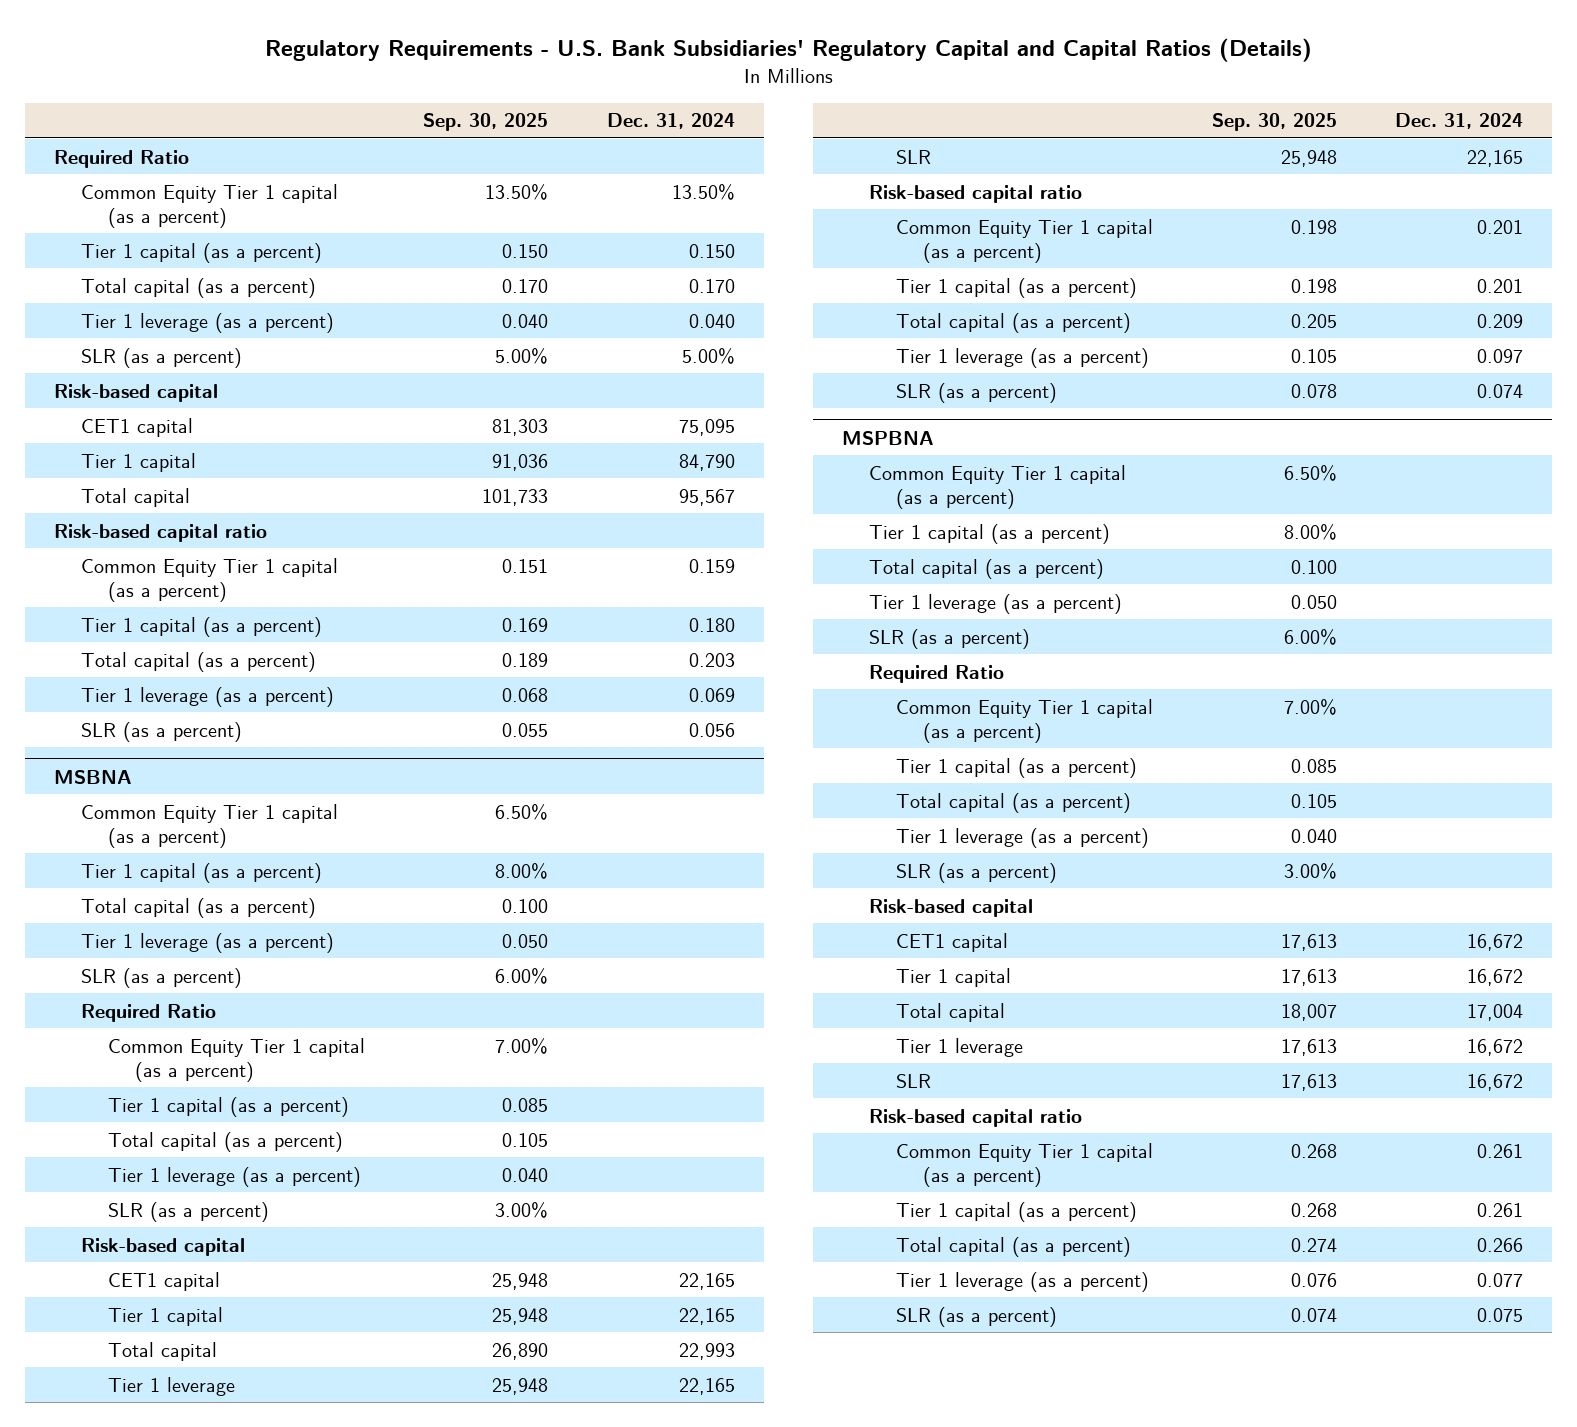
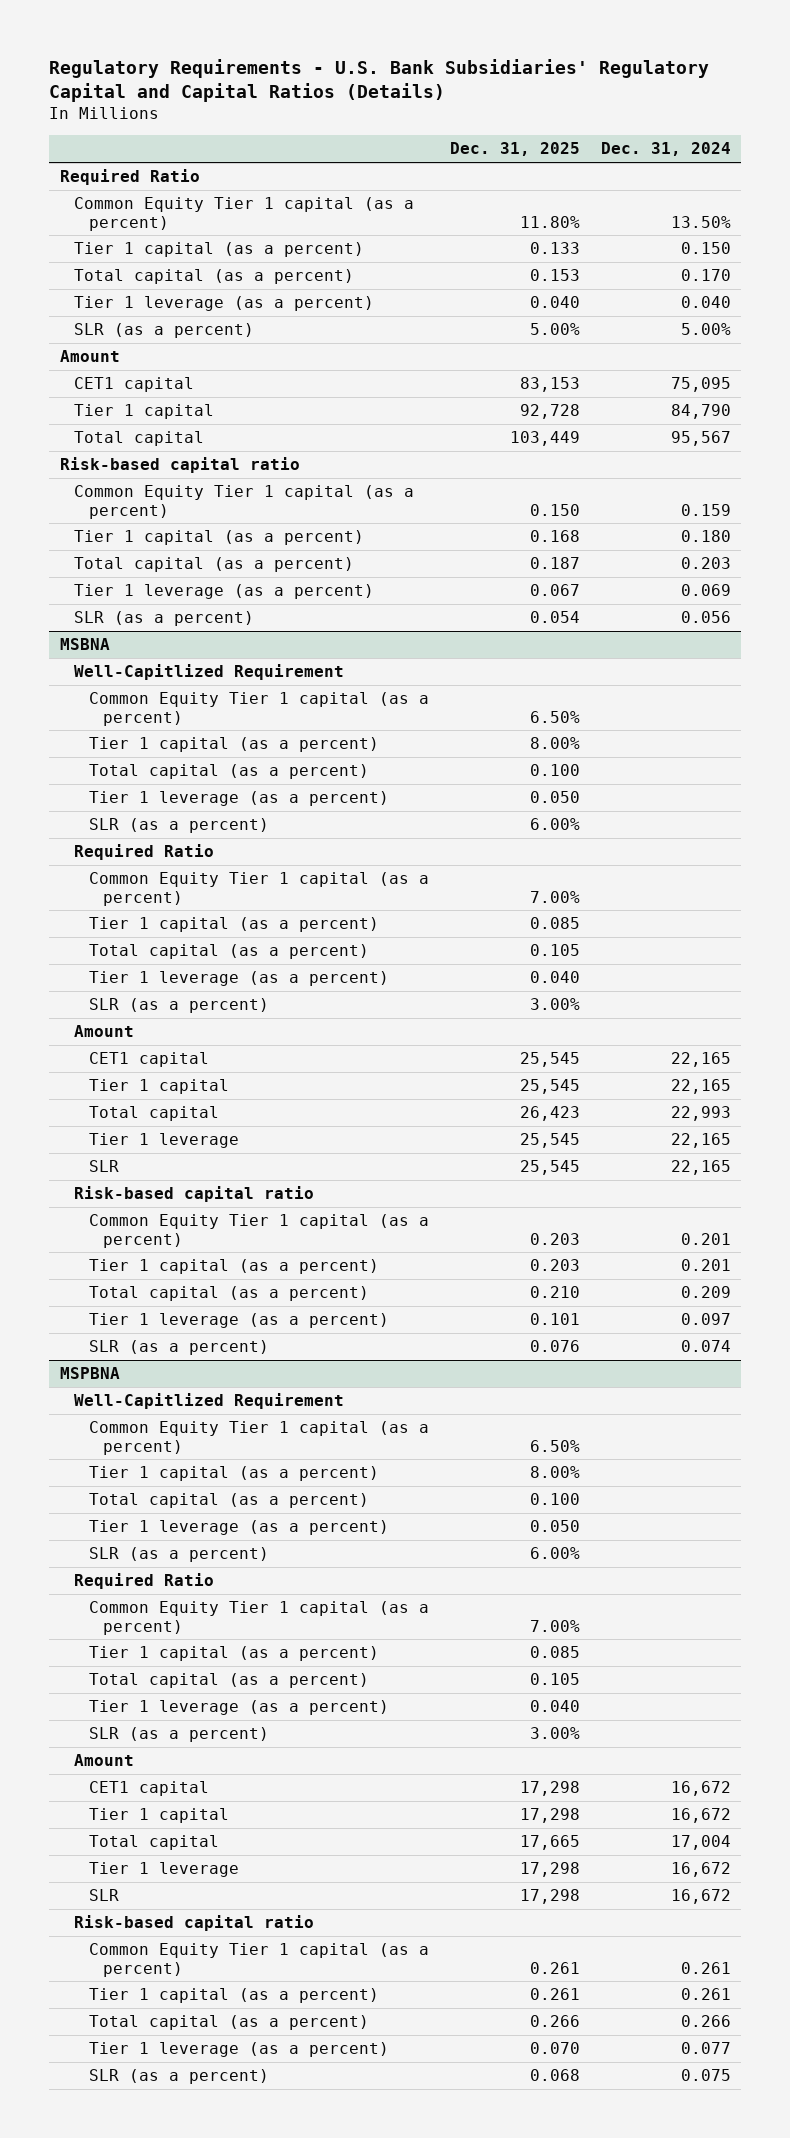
- | Sep. 30, 2025 | Dec. 31, 2024
+ | Dec. 31, 2025 | Dec. 31, 2024
- Risk-based capital
+ Amount
@ MSBNA
+ Well-Capitlized Requirement
- Risk-based capital
+ Amount
@ MSPBNA
+ Well-Capitlized Requirement
- Risk-based capital
+ Amount

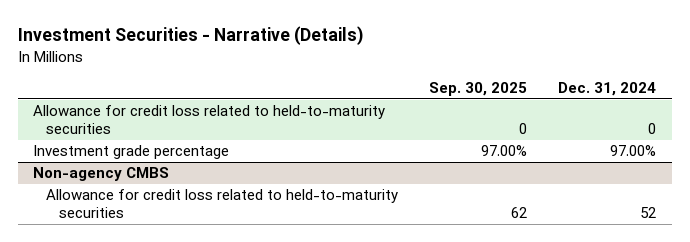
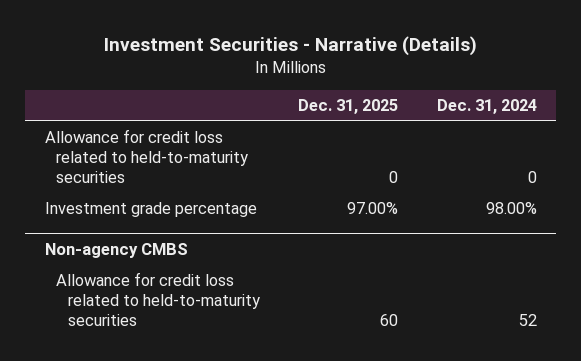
- | Sep. 30, 2025 | Dec. 31, 2024
+ | Dec. 31, 2025 | Dec. 31, 2024
- Investment grade percentage | 97.00% | 97.00%
+ Investment grade percentage | 97.00% | 98.00%

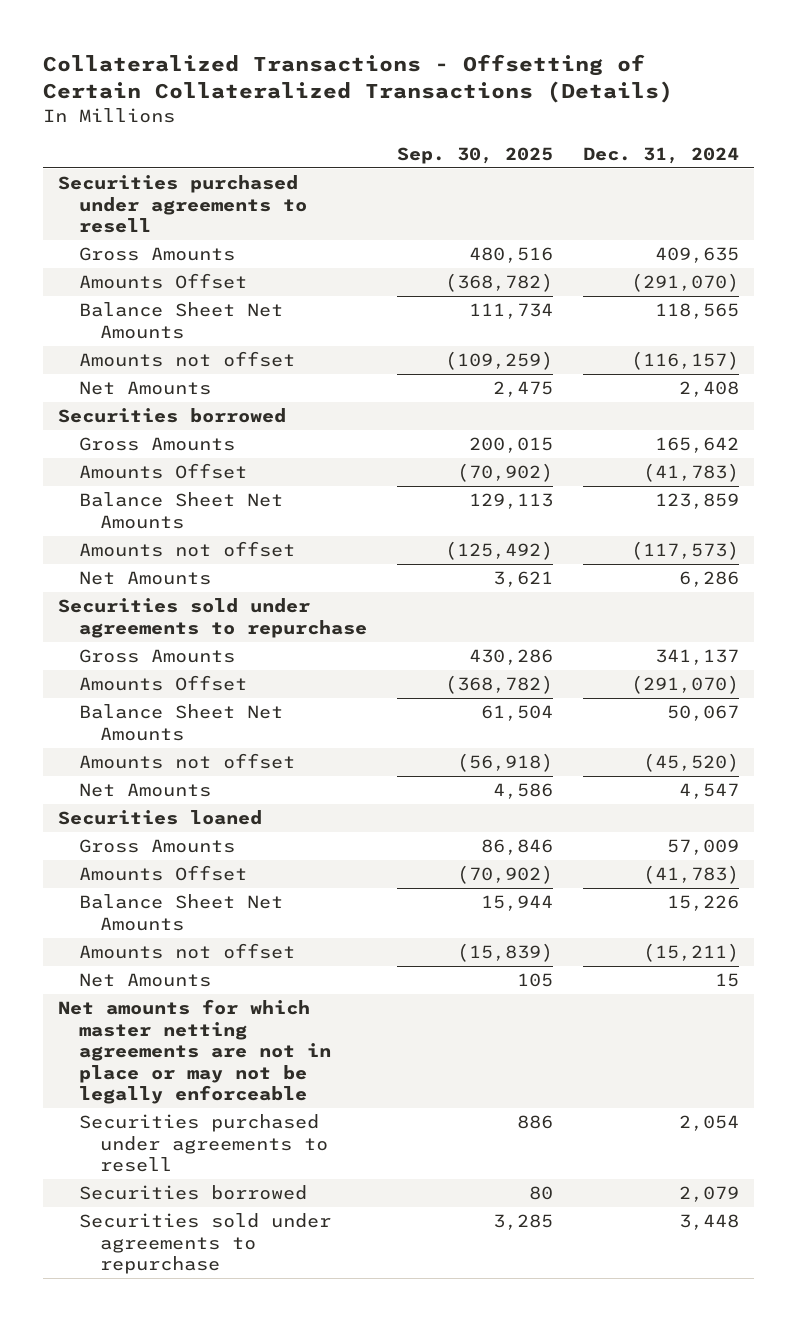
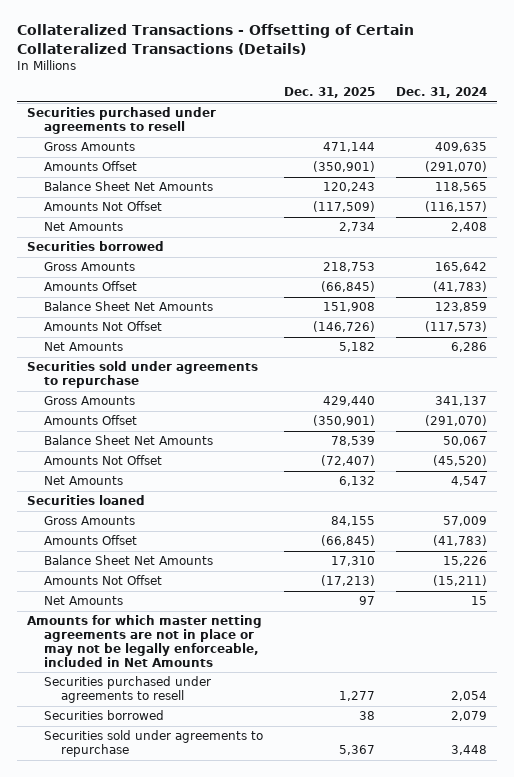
- | Sep. 30, 2025 | Dec. 31, 2024
+ | Dec. 31, 2025 | Dec. 31, 2024
- Amounts not offset | (109,259) | (116,157)
+ Amounts Not Offset | (117,509) | (116,157)
- Amounts not offset | (125,492) | (117,573)
+ Amounts Not Offset | (146,726) | (117,573)
- Amounts not offset | (56,918) | (45,520)
+ Amounts Not Offset | (72,407) | (45,520)
- Amounts not offset | (15,839) | (15,211)
+ Amounts Not Offset | (17,213) | (15,211)
- Net amounts for which master netting agreements are not in place or may not be legally enforceable
+ Amounts for which master netting agreements are not in place or may not be legally enforceable, included in Net Amounts

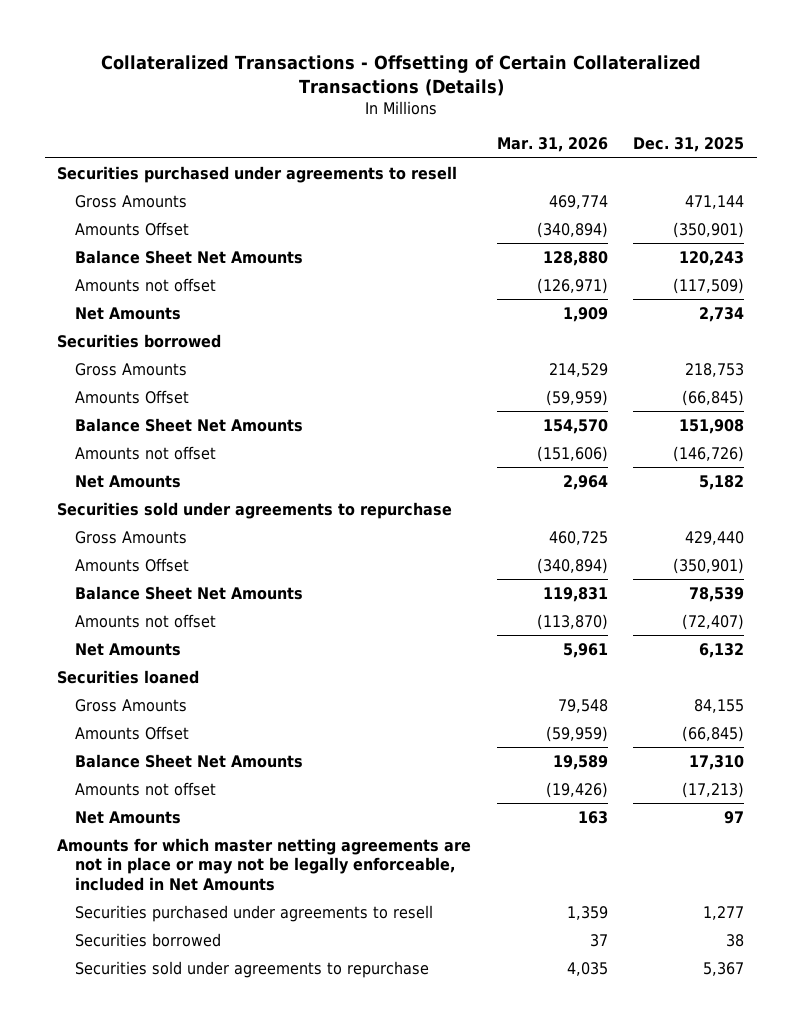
- | Dec. 31, 2025 | Dec. 31, 2024
+ | Mar. 31, 2026 | Dec. 31, 2025
- Amounts Not Offset | (117,509) | (116,157)
+ Amounts not offset | (126,971) | (117,509)
- Amounts Not Offset | (146,726) | (117,573)
+ Amounts not offset | (151,606) | (146,726)
- Amounts Not Offset | (72,407) | (45,520)
+ Amounts not offset | (113,870) | (72,407)
- Amounts Not Offset | (17,213) | (15,211)
+ Amounts not offset | (19,426) | (17,213)

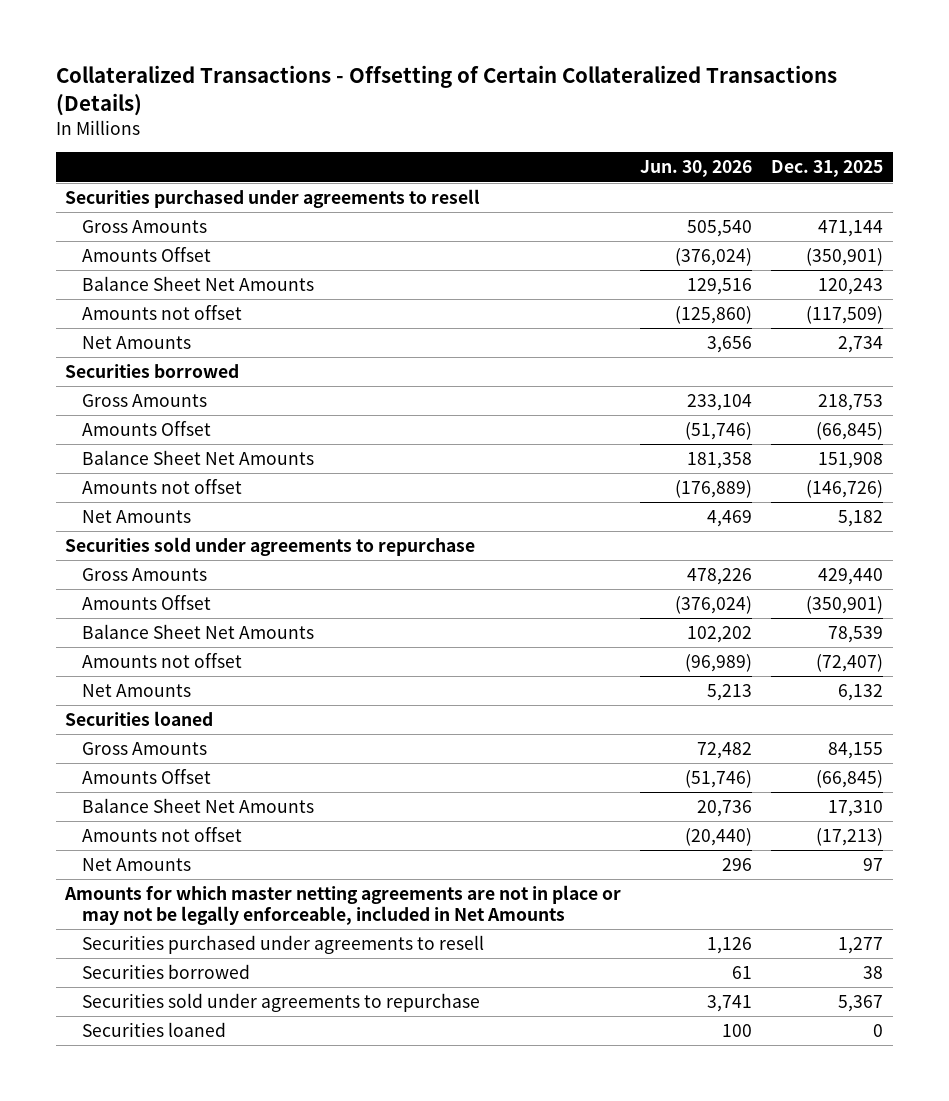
- | Mar. 31, 2026 | Dec. 31, 2025
+ | Jun. 30, 2026 | Dec. 31, 2025
+ Securities loaned | 100 | 0

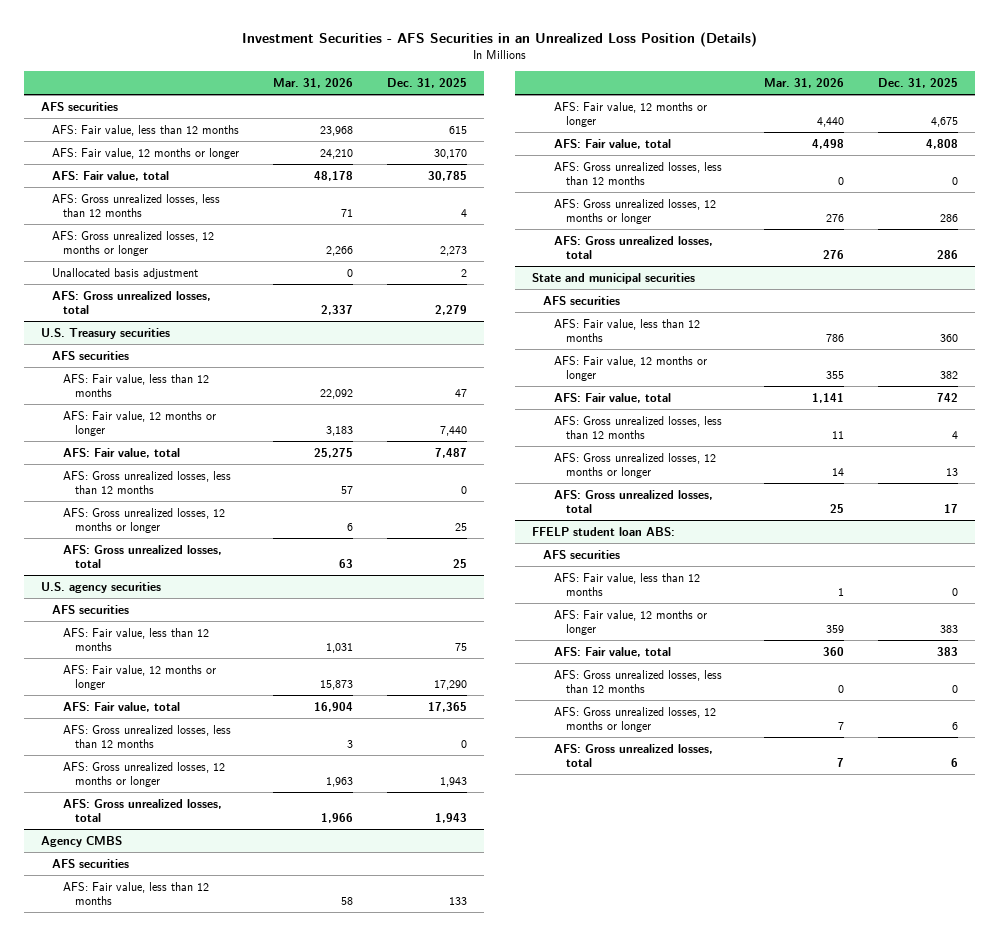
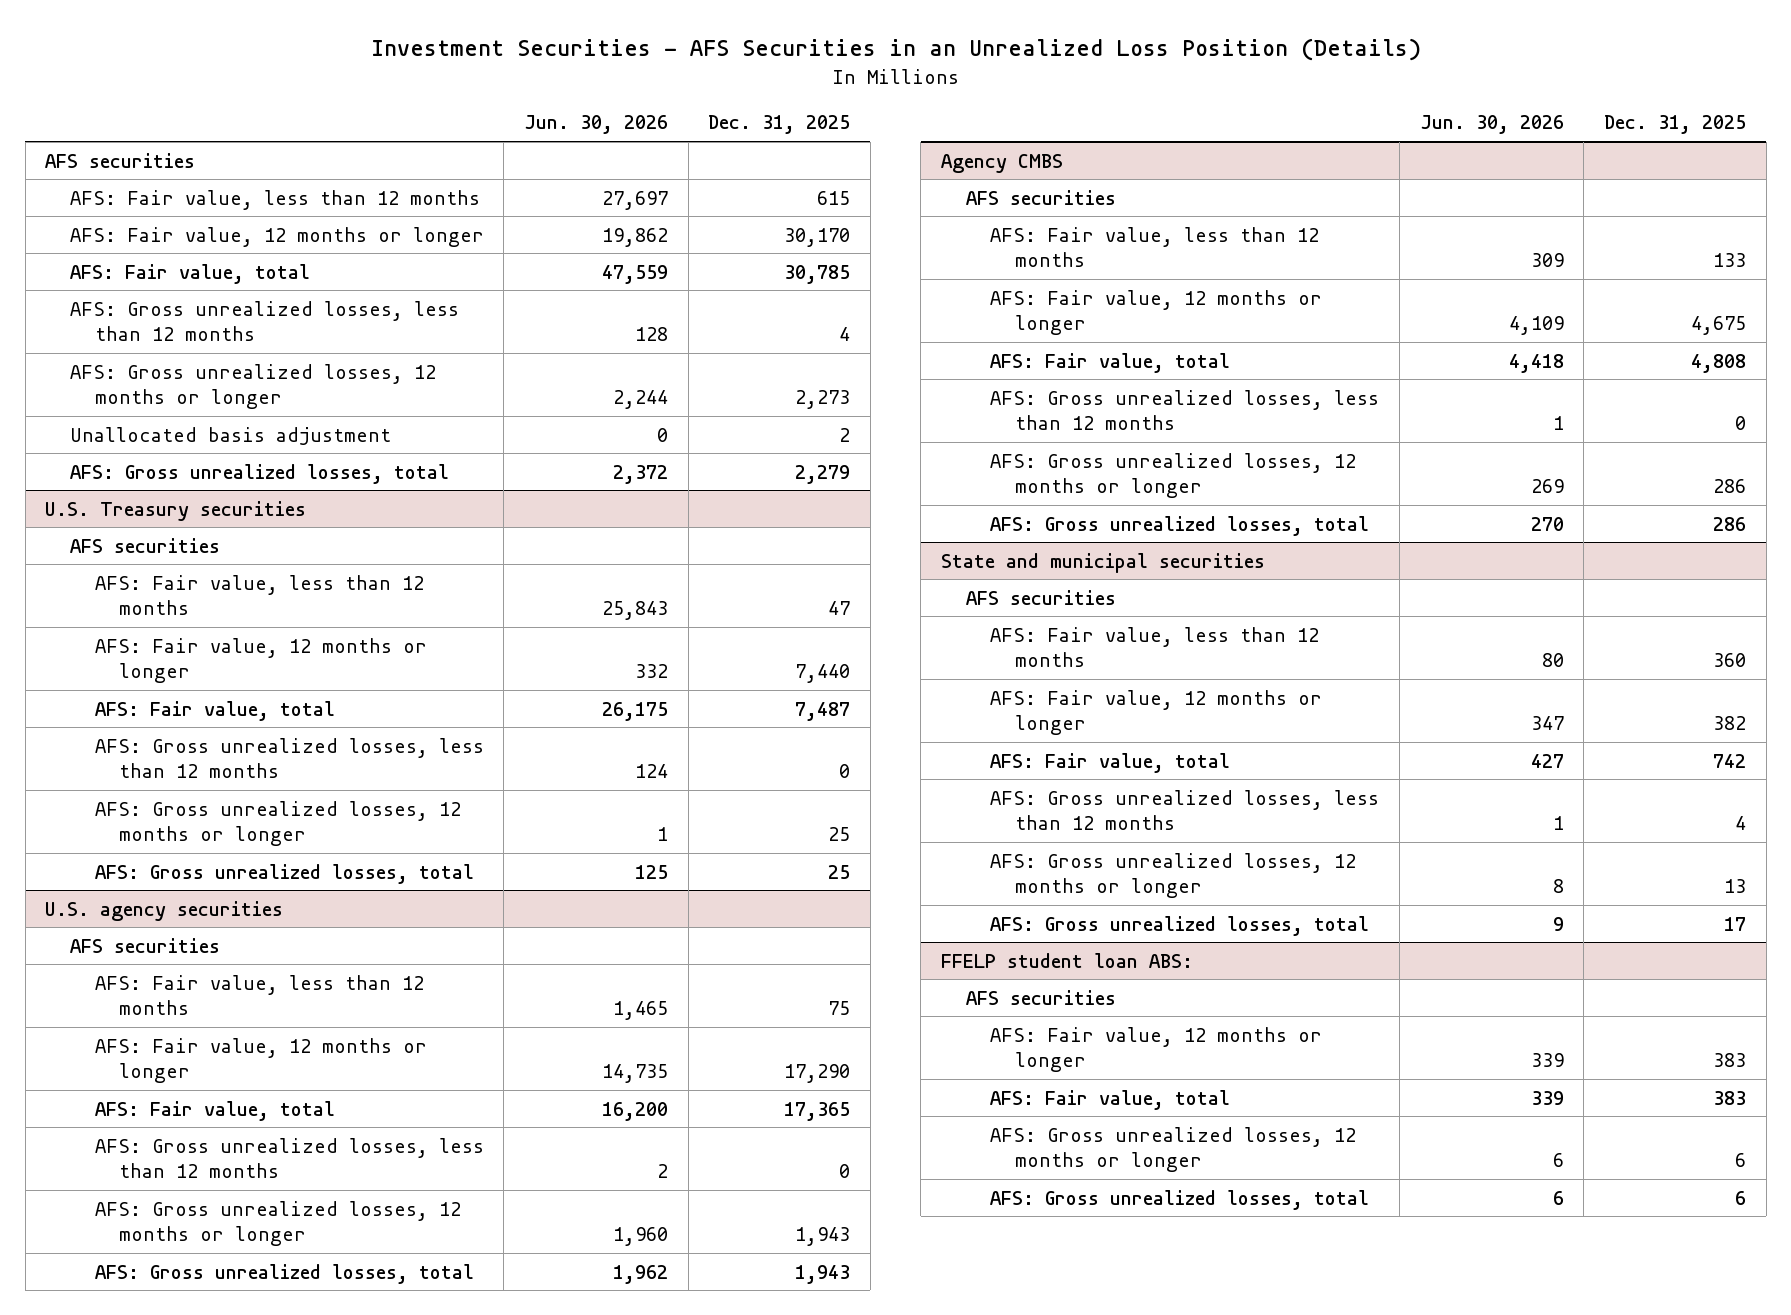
- | Mar. 31, 2026 | Dec. 31, 2025
+ | Jun. 30, 2026 | Dec. 31, 2025
@ FFELP student loan ABS:
- AFS: Fair value, less than 12 months | 1 | 0
- AFS: Gross unrealized losses, less than 12 months | 0 | 0

